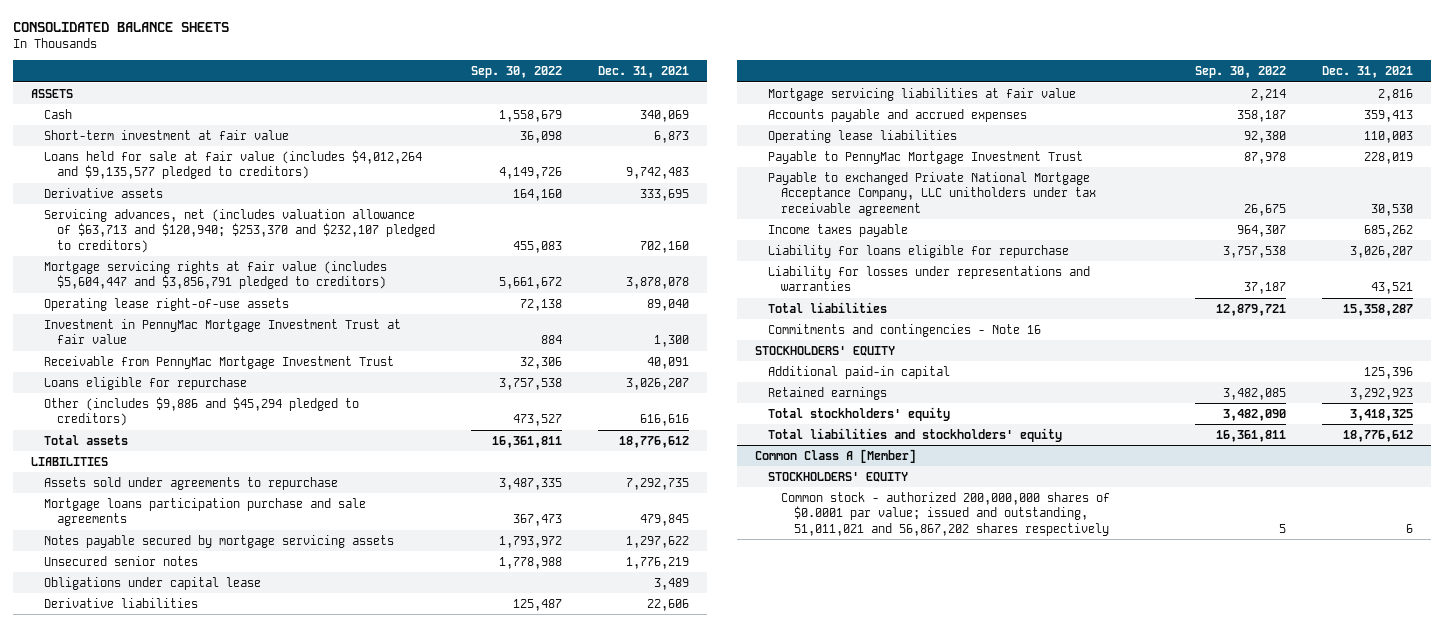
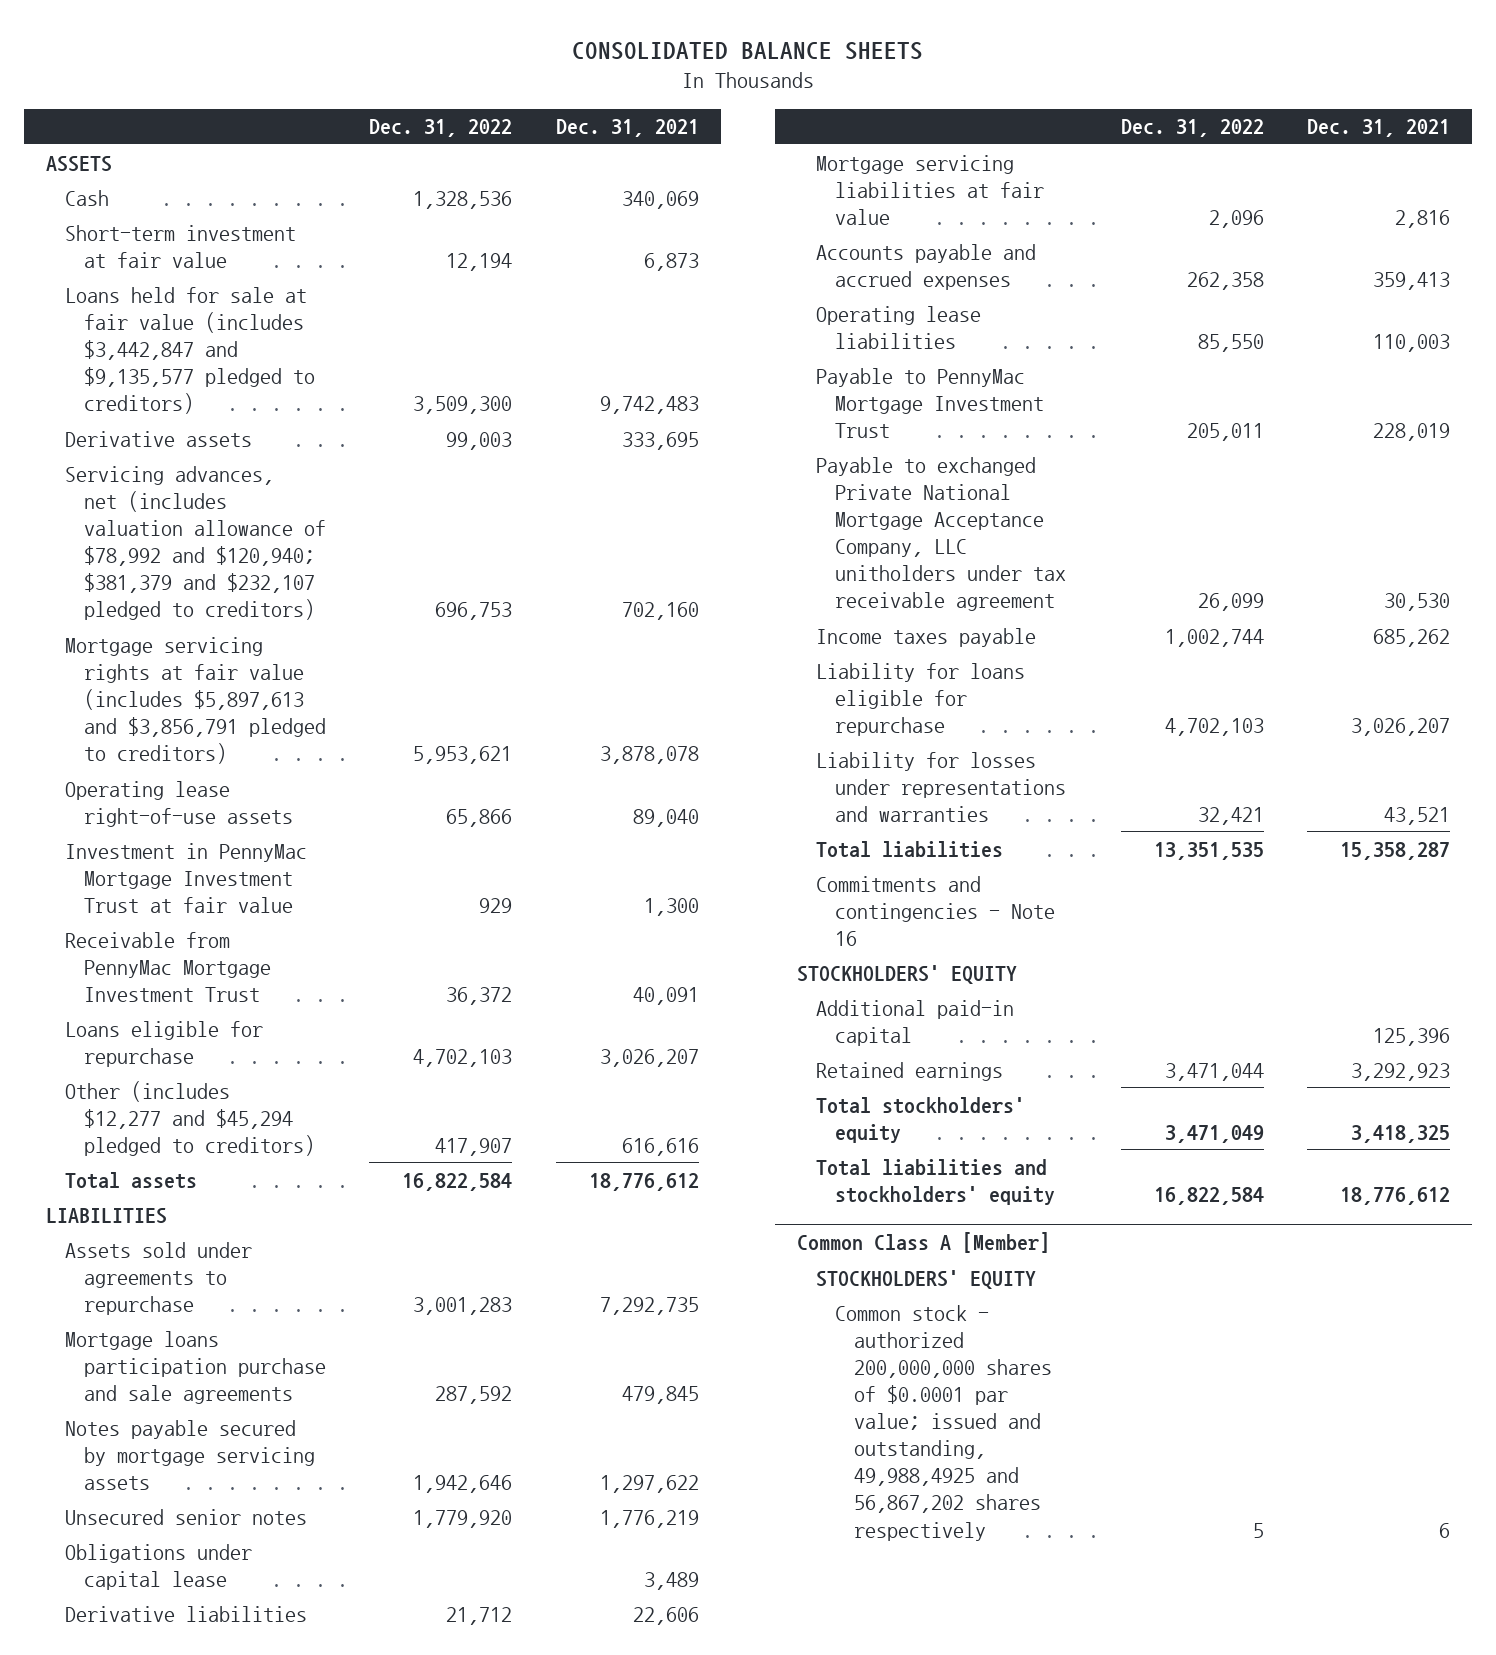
- | Sep. 30, 2022 | Dec. 31, 2021
+ | Dec. 31, 2022 | Dec. 31, 2021
- Loans held for sale at fair value (includes $4,012,264 and $9,135,577 pledged to creditors) | 4,149,726 | 9,742,483
+ Loans held for sale at fair value (includes $3,442,847 and $9,135,577 pledged to creditors) | 3,509,300 | 9,742,483
- Servicing advances, net (includes valuation allowance of $63,713 and $120,940; $253,370 and $232,107 pledged to creditors) | 455,083 | 702,160
- Mortgage servicing rights at fair value (includes $5,604,447 and $3,856,791 pledged to creditors) | 5,661,672 | 3,878,078
+ Servicing advances, net (includes valuation allowance of $78,992 and $120,940; $381,379 and $232,107 pledged to creditors) | 696,753 | 702,160
+ Mortgage servicing rights at fair value (includes $5,897,613 and $3,856,791 pledged to creditors) | 5,953,621 | 3,878,078
- Other (includes $9,886 and $45,294 pledged to creditors) | 473,527 | 616,616
+ Other (includes $12,277 and $45,294 pledged to creditors) | 417,907 | 616,616
@ Common Class A [Member]
- Common stock - authorized 200,000,000 shares of $0.0001 par value; issued and outstanding, 51,011,021 and 56,867,202 shares respectively | 5 | 6
+ Common stock - authorized 200,000,000 shares of $0.0001 par value; issued and outstanding, 49,988,4925 and 56,867,202 shares respectively | 5 | 6

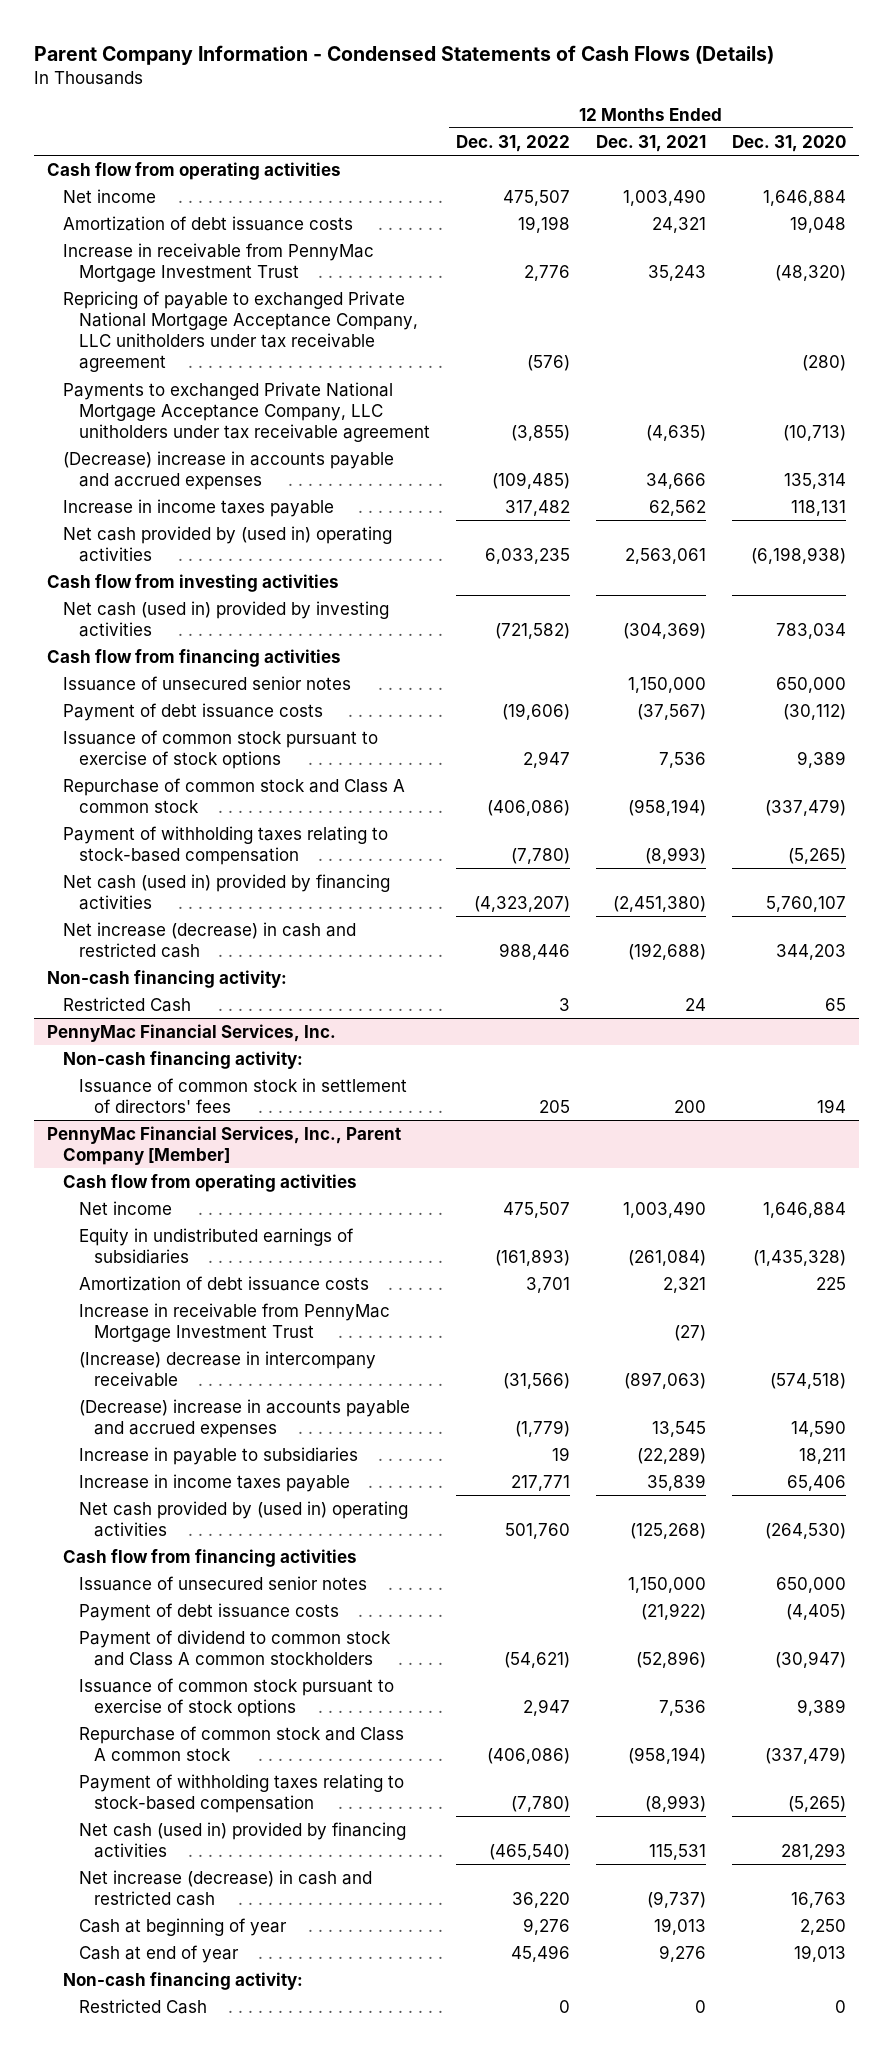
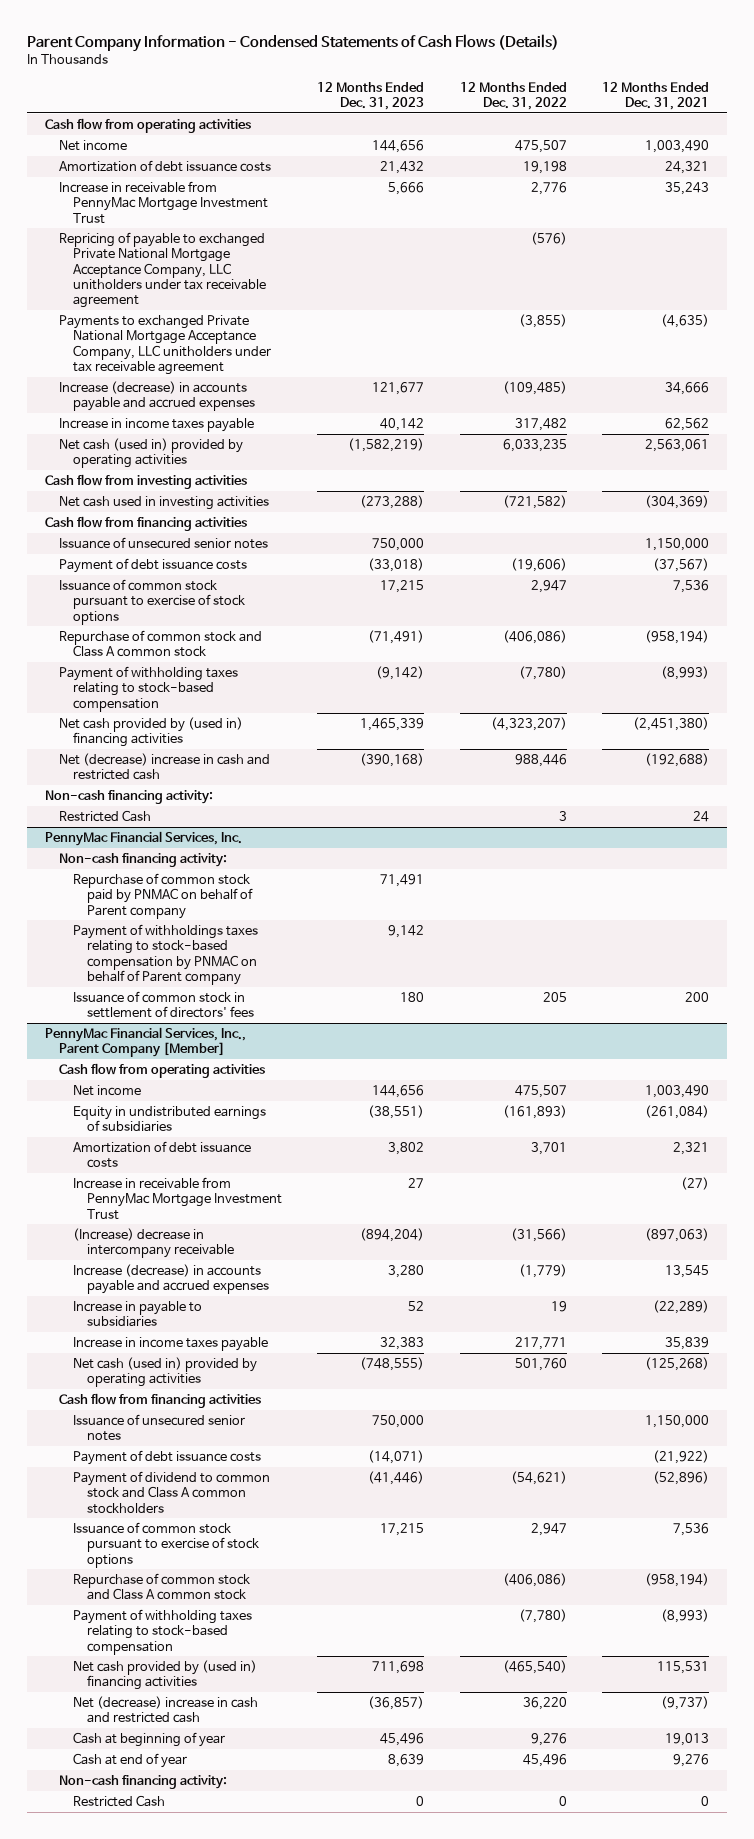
- | 12 Months Ended Dec. 31, 2022 | 12 Months Ended Dec. 31, 2021 | 12 Months Ended Dec. 31, 2020
+ | 12 Months Ended Dec. 31, 2023 | 12 Months Ended Dec. 31, 2022 | 12 Months Ended Dec. 31, 2021
- (Decrease) increase in accounts payable and accrued expenses | (109,485) | 34,666 | 135,314
+ Increase (decrease) in accounts payable and accrued expenses | 121,677 | (109,485) | 34,666
- Net cash provided by (used in) operating activities | 6,033,235 | 2,563,061 | (6,198,938)
+ Net cash (used in) provided by operating activities | (1,582,219) | 6,033,235 | 2,563,061
- Net cash (used in) provided by investing activities | (721,582) | (304,369) | 783,034
+ Net cash used in investing activities | (273,288) | (721,582) | (304,369)
- Net cash (used in) provided by financing activities | (4,323,207) | (2,451,380) | 5,760,107
- Net increase (decrease) in cash and restricted cash | 988,446 | (192,688) | 344,203
+ Net cash provided by (used in) financing activities | 1,465,339 | (4,323,207) | (2,451,380)
+ Net (decrease) increase in cash and restricted cash | (390,168) | 988,446 | (192,688)
@ PennyMac Financial Services, Inc.
+ Repurchase of common stock paid by PNMAC on behalf of Parent company | 71,491 | |
+ Payment of withholdings taxes relating to stock-based compensation by PNMAC on behalf of Parent company | 9,142 | |
@ PennyMac Financial Services, Inc., Parent Company [Member]
- (Decrease) increase in accounts payable and accrued expenses | (1,779) | 13,545 | 14,590
+ Increase (decrease) in accounts payable and accrued expenses | 3,280 | (1,779) | 13,545
- Net cash provided by (used in) operating activities | 501,760 | (125,268) | (264,530)
+ Net cash (used in) provided by operating activities | (748,555) | 501,760 | (125,268)
- Net cash (used in) provided by financing activities | (465,540) | 115,531 | 281,293
- Net increase (decrease) in cash and restricted cash | 36,220 | (9,737) | 16,763
+ Net cash provided by (used in) financing activities | 711,698 | (465,540) | 115,531
+ Net (decrease) increase in cash and restricted cash | (36,857) | 36,220 | (9,737)

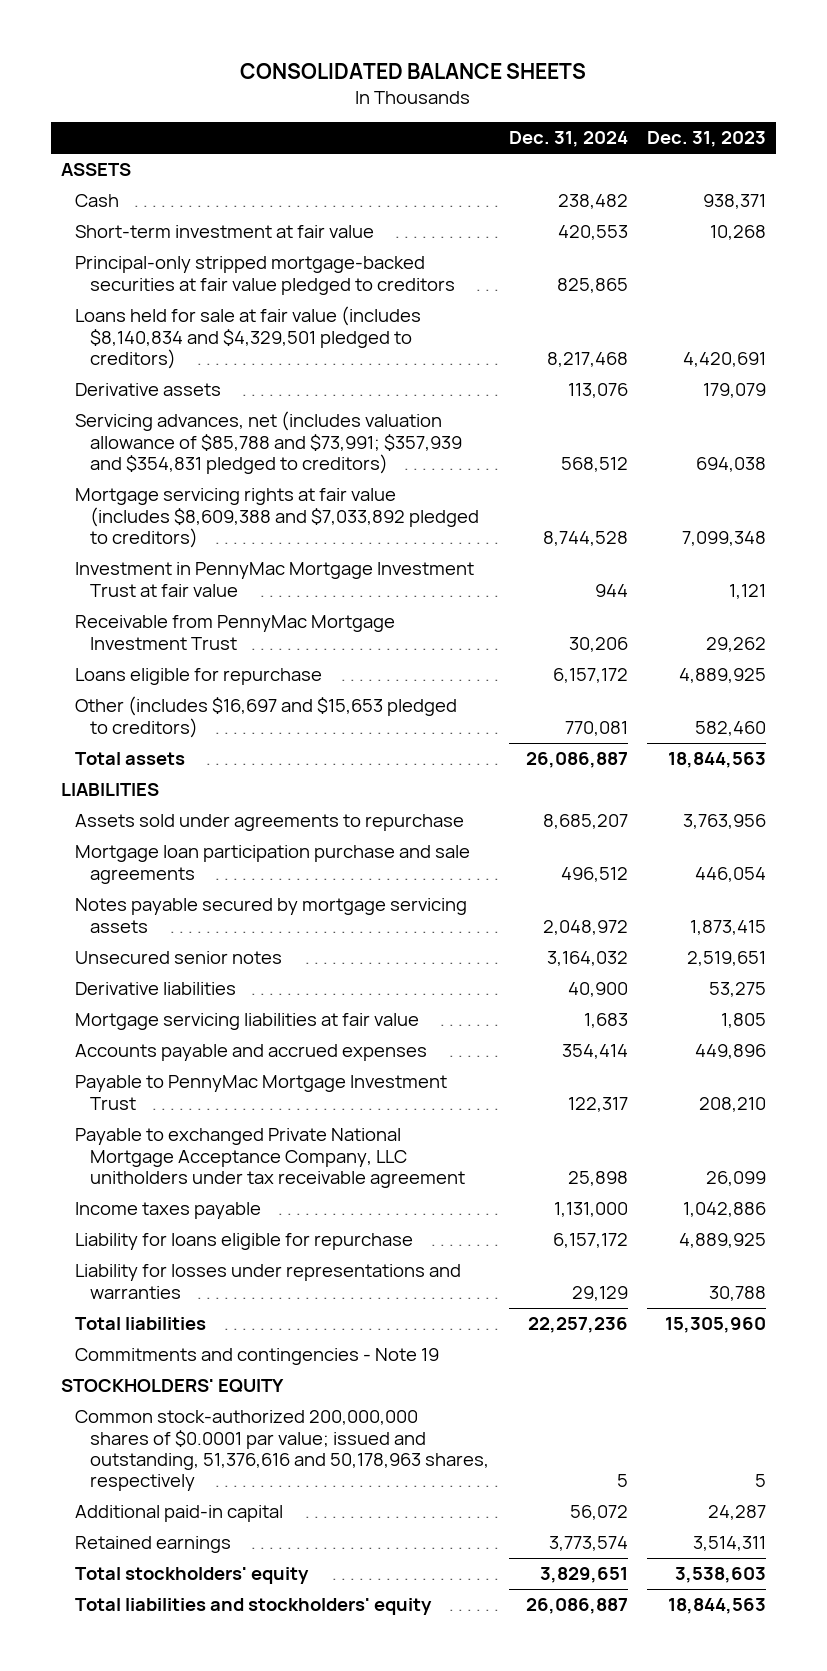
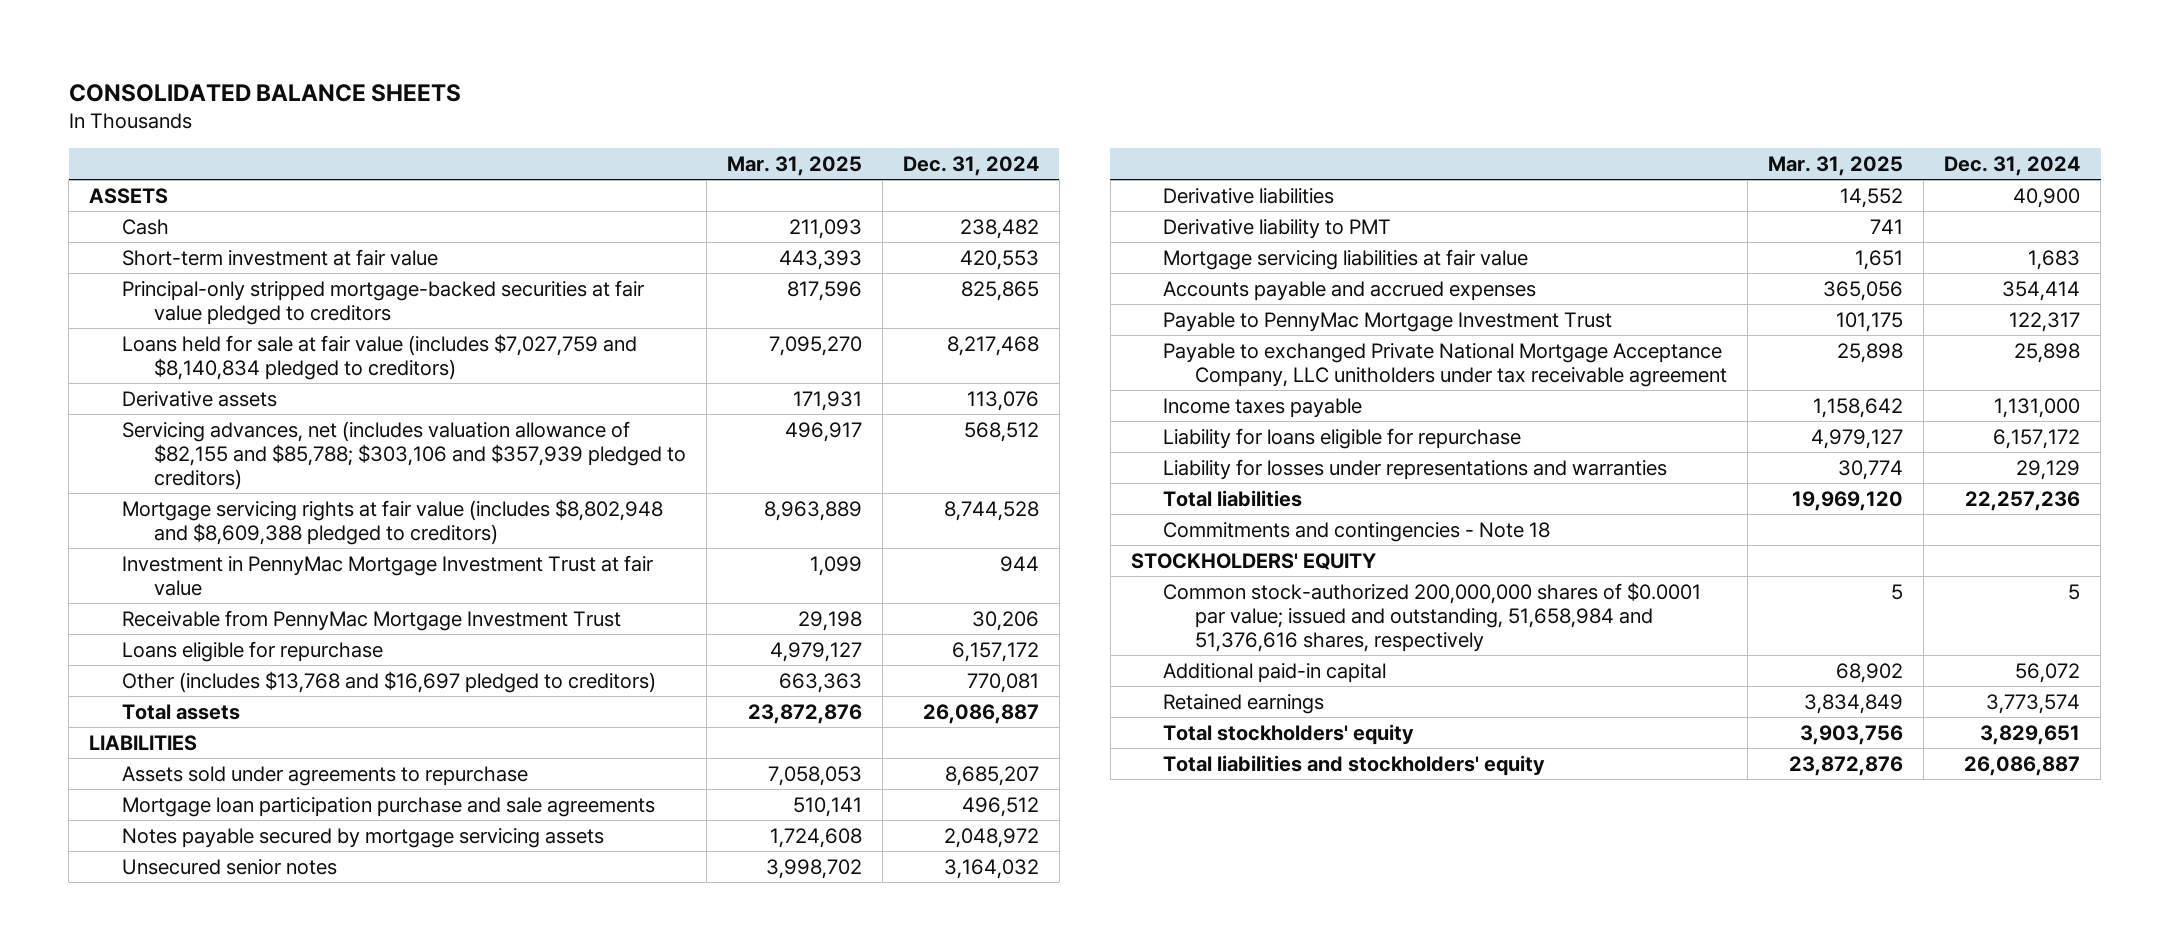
- | Dec. 31, 2024 | Dec. 31, 2023
+ | Mar. 31, 2025 | Dec. 31, 2024
- Loans held for sale at fair value (includes $8,140,834 and $4,329,501 pledged to creditors) | 8,217,468 | 4,420,691
+ Loans held for sale at fair value (includes $7,027,759 and $8,140,834 pledged to creditors) | 7,095,270 | 8,217,468
- Servicing advances, net (includes valuation allowance of $85,788 and $73,991; $357,939 and $354,831 pledged to creditors) | 568,512 | 694,038
- Mortgage servicing rights at fair value (includes $8,609,388 and $7,033,892 pledged to creditors) | 8,744,528 | 7,099,348
+ Servicing advances, net (includes valuation allowance of $82,155 and $85,788; $303,106 and $357,939 pledged to creditors) | 496,917 | 568,512
+ Mortgage servicing rights at fair value (includes $8,802,948 and $8,609,388 pledged to creditors) | 8,963,889 | 8,744,528
- Other (includes $16,697 and $15,653 pledged to creditors) | 770,081 | 582,460
+ Other (includes $13,768 and $16,697 pledged to creditors) | 663,363 | 770,081
+ Derivative liability to PMT | 741 |
- Commitments and contingencies - Note 19
+ Commitments and contingencies - Note 18
- Common stock-authorized 200,000,000 shares of $0.0001 par value; issued and outstanding, 51,376,616 and 50,178,963 shares, respectively | 5 | 5
+ Common stock-authorized 200,000,000 shares of $0.0001 par value; issued and outstanding, 51,658,984 and 51,376,616 shares, respectively | 5 | 5

